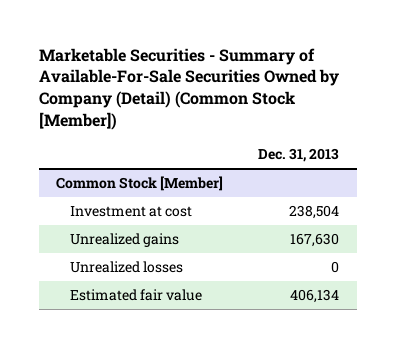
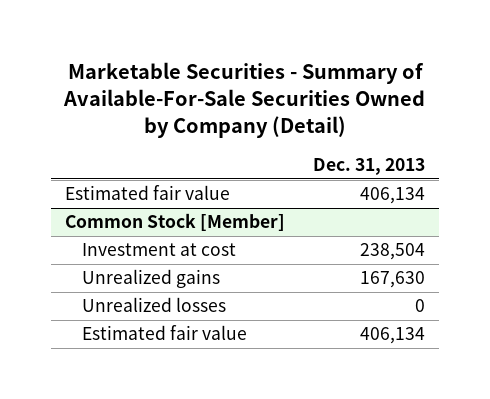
- Marketable Securities - Summary of Available-For-Sale Securities Owned by Company (Detail) (Common Stock [Member])
+ Marketable Securities - Summary of Available-For-Sale Securities Owned by Company (Detail)
+ Estimated fair value | 406,134

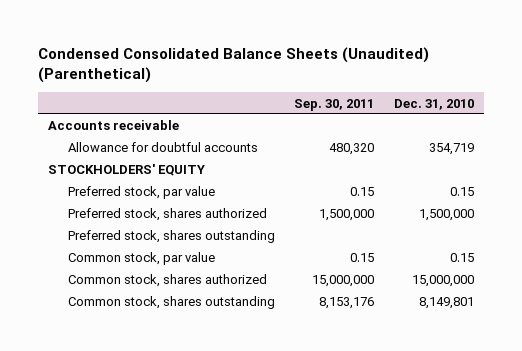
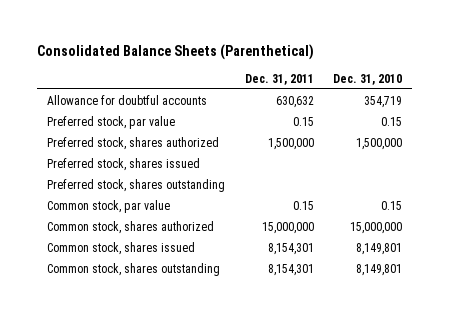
- Condensed Consolidated Balance Sheets (Unaudited) (Parenthetical)
+ Consolidated Balance Sheets (Parenthetical)
- | Sep. 30, 2011 | Dec. 31, 2010
+ | Dec. 31, 2011 | Dec. 31, 2010
- Accounts receivable
- STOCKHOLDERS' EQUITY
+ Preferred stock, shares issued
+ Common stock, shares issued | 8,154,301 | 8,149,801

